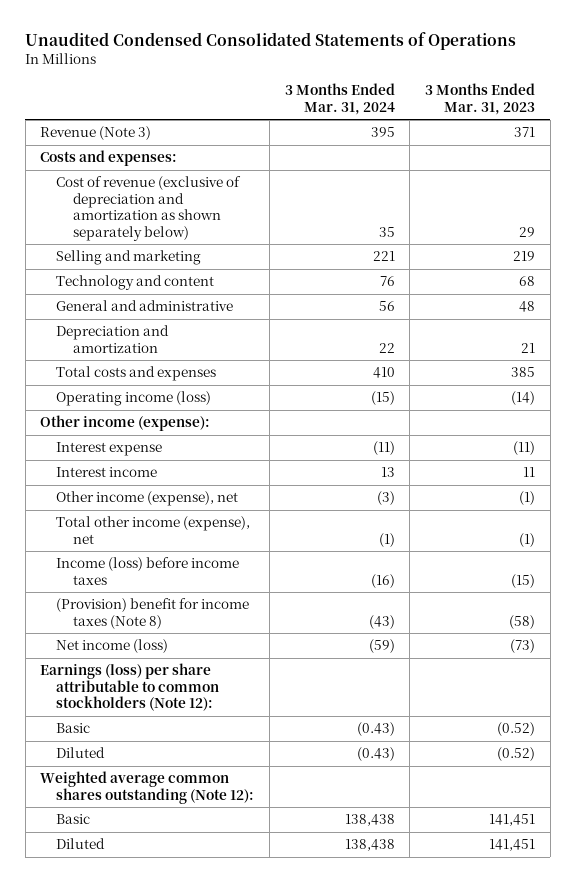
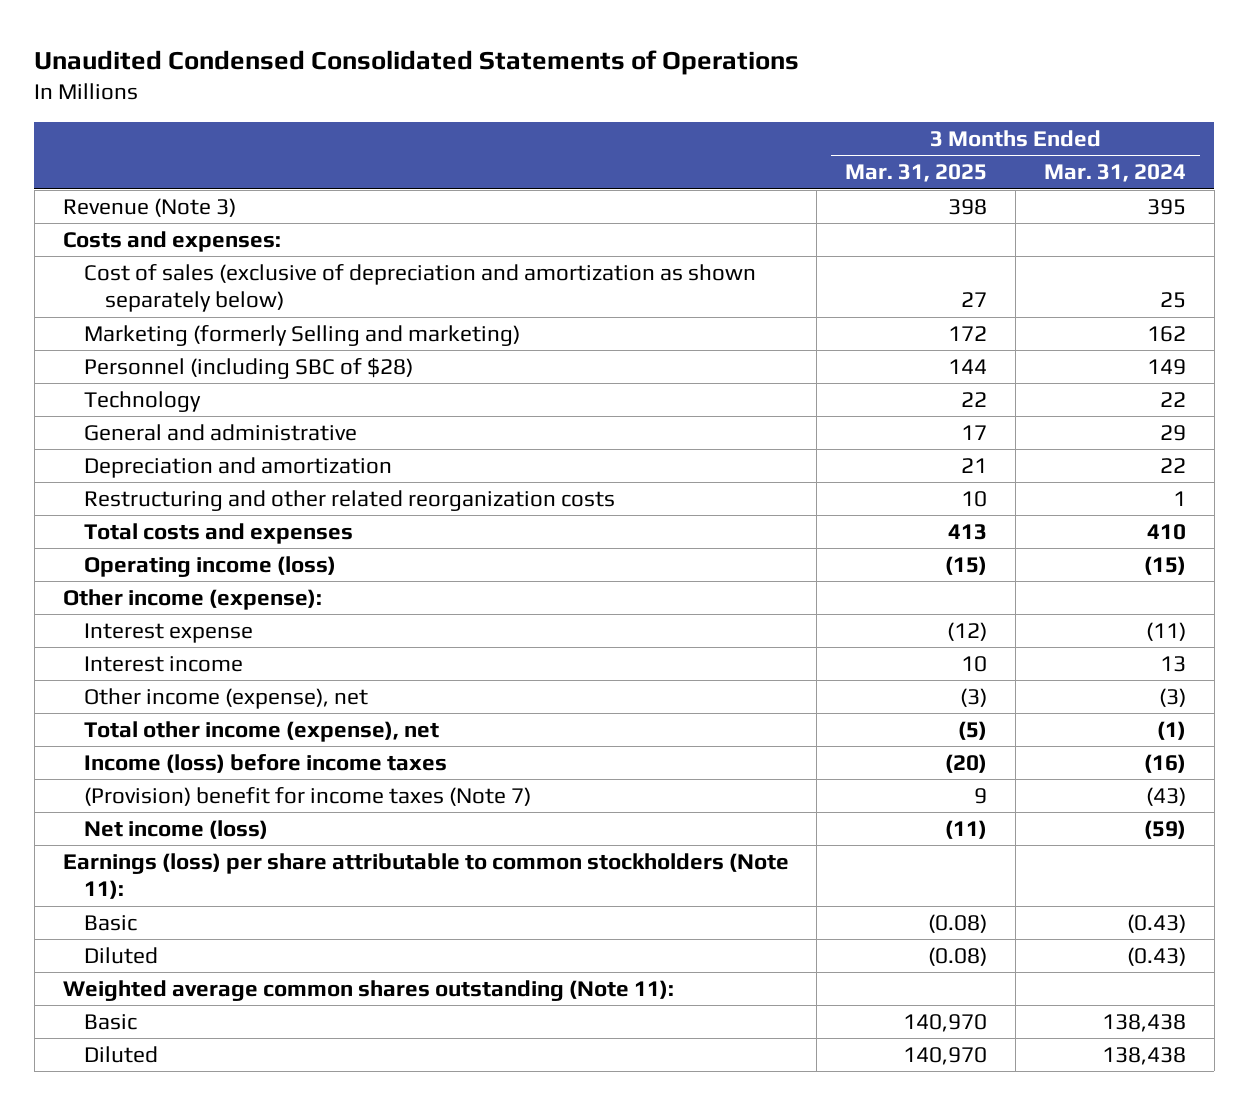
- | 3 Months Ended Mar. 31, 2024 | 3 Months Ended Mar. 31, 2023
+ | 3 Months Ended Mar. 31, 2025 | 3 Months Ended Mar. 31, 2024
- Cost of revenue (exclusive of depreciation and amortization as shown separately below) | 35 | 29
- Selling and marketing | 221 | 219
- Technology and content | 76 | 68
- General and administrative | 56 | 48
+ Cost of sales (exclusive of depreciation and amortization as shown separately below) | 27 | 25
+ Marketing (formerly Selling and marketing) | 172 | 162
+ Personnel (including SBC of $28) | 144 | 149
+ Technology | 22 | 22
+ General and administrative | 17 | 29
+ Restructuring and other related reorganization costs | 10 | 1
- (Provision) benefit for income taxes (Note 8) | (43) | (58)
+ (Provision) benefit for income taxes (Note 7) | 9 | (43)
- Earnings (loss) per share attributable to common stockholders (Note 12):
+ Earnings (loss) per share attributable to common stockholders (Note 11):
- Weighted average common shares outstanding (Note 12):
+ Weighted average common shares outstanding (Note 11):

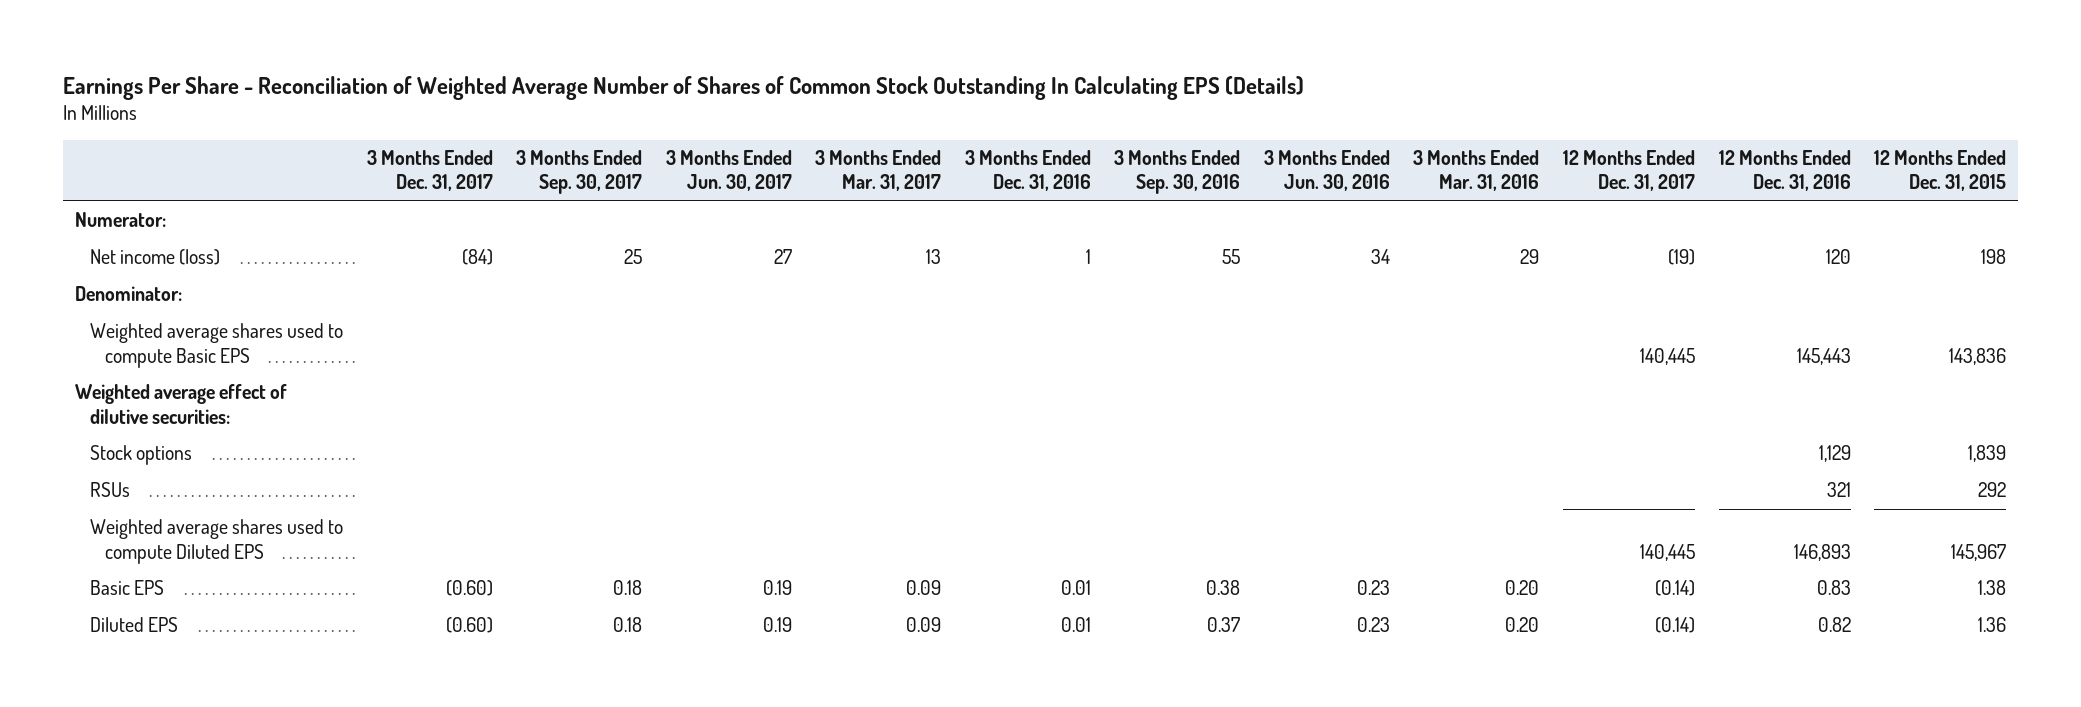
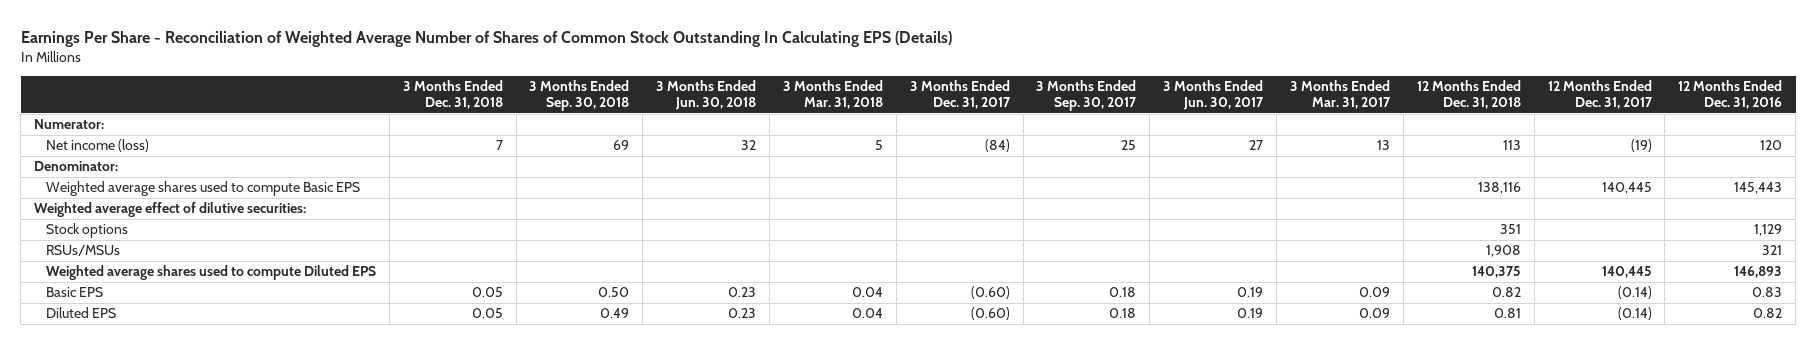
- | 3 Months Ended Dec. 31, 2017 | 3 Months Ended Sep. 30, 2017 | 3 Months Ended Jun. 30, 2017 | 3 Months Ended Mar. 31, 2017 | 3 Months Ended Dec. 31, 2016 | 3 Months Ended Sep. 30, 2016 | 3 Months Ended Jun. 30, 2016 | 3 Months Ended Mar. 31, 2016 | 12 Months Ended Dec. 31, 2017 | 12 Months Ended Dec. 31, 2016 | 12 Months Ended Dec. 31, 2015
+ | 3 Months Ended Dec. 31, 2018 | 3 Months Ended Sep. 30, 2018 | 3 Months Ended Jun. 30, 2018 | 3 Months Ended Mar. 31, 2018 | 3 Months Ended Dec. 31, 2017 | 3 Months Ended Sep. 30, 2017 | 3 Months Ended Jun. 30, 2017 | 3 Months Ended Mar. 31, 2017 | 12 Months Ended Dec. 31, 2018 | 12 Months Ended Dec. 31, 2017 | 12 Months Ended Dec. 31, 2016
- RSUs | | | | | | | | | | 321 | 292
+ RSUs/MSUs | | | | | | | | | 1,908 | | 321

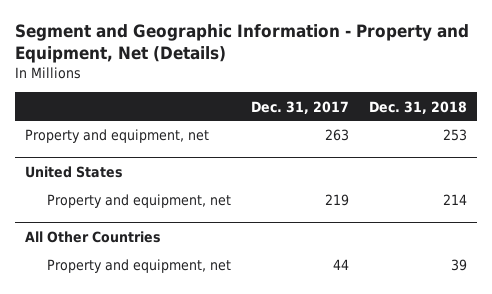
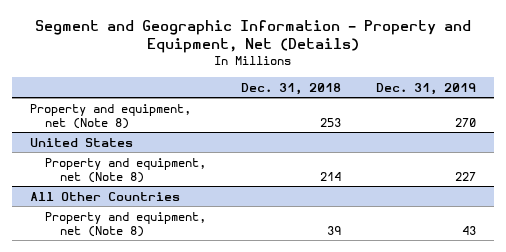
- | Dec. 31, 2017 | Dec. 31, 2018
+ | Dec. 31, 2018 | Dec. 31, 2019
- Property and equipment, net | 263 | 253
+ Property and equipment, net (Note 8) | 253 | 270
@ United States
- Property and equipment, net | 219 | 214
+ Property and equipment, net (Note 8) | 214 | 227
@ All Other Countries
- Property and equipment, net | 44 | 39
+ Property and equipment, net (Note 8) | 39 | 43

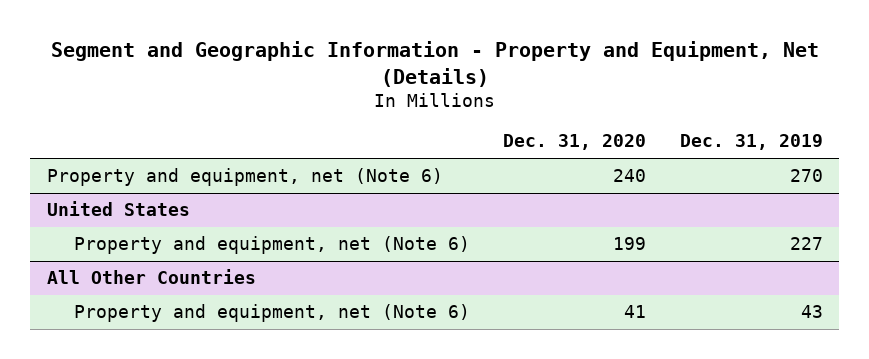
- | Dec. 31, 2018 | Dec. 31, 2019
+ | Dec. 31, 2020 | Dec. 31, 2019
- Property and equipment, net (Note 8) | 253 | 270
+ Property and equipment, net (Note 6) | 240 | 270
@ United States
- Property and equipment, net (Note 8) | 214 | 227
+ Property and equipment, net (Note 6) | 199 | 227
@ All Other Countries
- Property and equipment, net (Note 8) | 39 | 43
+ Property and equipment, net (Note 6) | 41 | 43

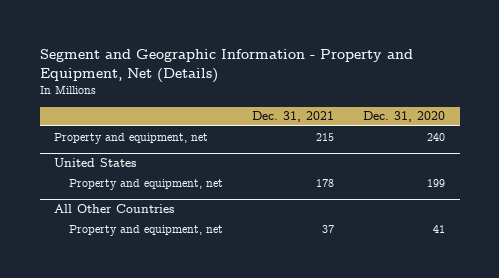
- | Dec. 31, 2020 | Dec. 31, 2019
+ | Dec. 31, 2021 | Dec. 31, 2020
- Property and equipment, net (Note 6) | 240 | 270
+ Property and equipment, net | 215 | 240
@ United States
- Property and equipment, net (Note 6) | 199 | 227
+ Property and equipment, net | 178 | 199
@ All Other Countries
- Property and equipment, net (Note 6) | 41 | 43
+ Property and equipment, net | 37 | 41

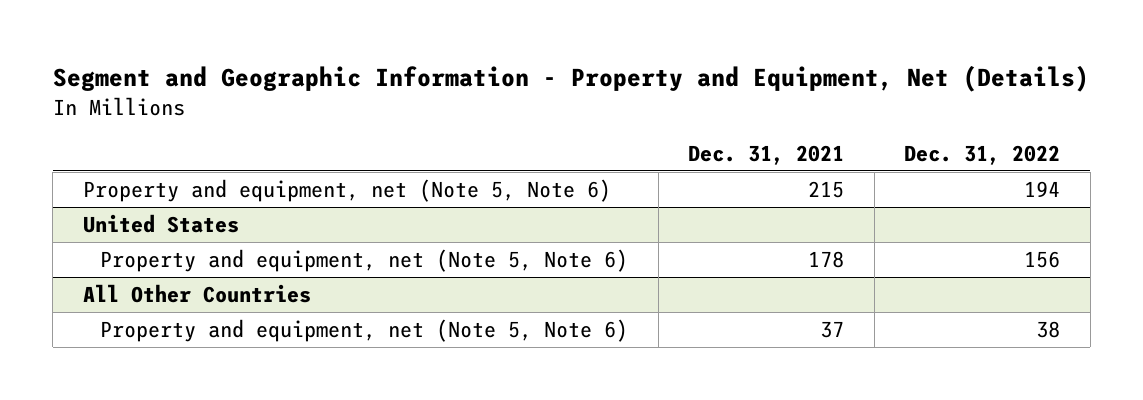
- | Dec. 31, 2021 | Dec. 31, 2020
+ | Dec. 31, 2021 | Dec. 31, 2022
- Property and equipment, net | 215 | 240
+ Property and equipment, net (Note 5, Note 6) | 215 | 194
@ United States
- Property and equipment, net | 178 | 199
+ Property and equipment, net (Note 5, Note 6) | 178 | 156
@ All Other Countries
- Property and equipment, net | 37 | 41
+ Property and equipment, net (Note 5, Note 6) | 37 | 38

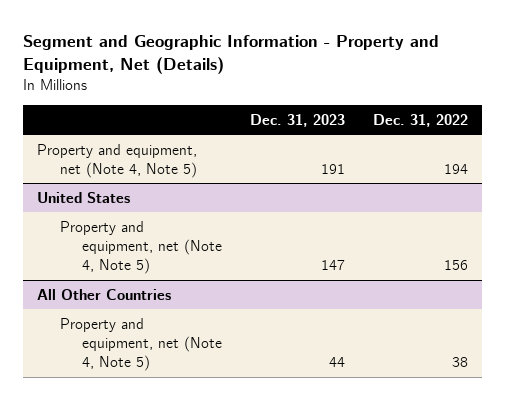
- | Dec. 31, 2021 | Dec. 31, 2022
+ | Dec. 31, 2023 | Dec. 31, 2022
- Property and equipment, net (Note 5, Note 6) | 215 | 194
+ Property and equipment, net (Note 4, Note 5) | 191 | 194
@ United States
- Property and equipment, net (Note 5, Note 6) | 178 | 156
+ Property and equipment, net (Note 4, Note 5) | 147 | 156
@ All Other Countries
- Property and equipment, net (Note 5, Note 6) | 37 | 38
+ Property and equipment, net (Note 4, Note 5) | 44 | 38

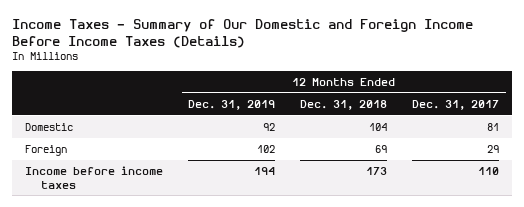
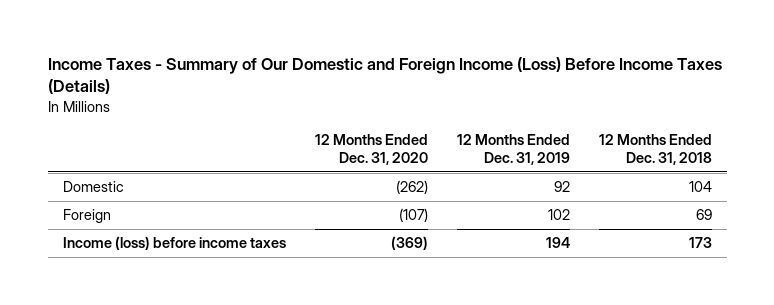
- Income Taxes - Summary of Our Domestic and Foreign Income Before Income Taxes (Details)
+ Income Taxes - Summary of Our Domestic and Foreign Income (Loss) Before Income Taxes (Details)
- | 12 Months Ended Dec. 31, 2019 | 12 Months Ended Dec. 31, 2018 | 12 Months Ended Dec. 31, 2017
+ | 12 Months Ended Dec. 31, 2020 | 12 Months Ended Dec. 31, 2019 | 12 Months Ended Dec. 31, 2018
- Income before income taxes | 194 | 173 | 110
+ Income (loss) before income taxes | (369) | 194 | 173

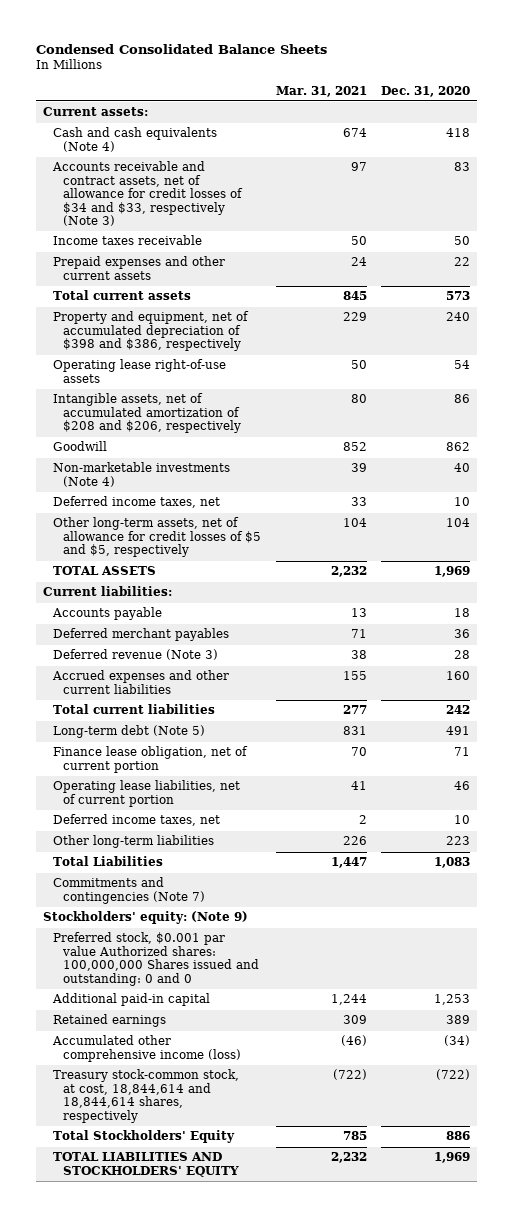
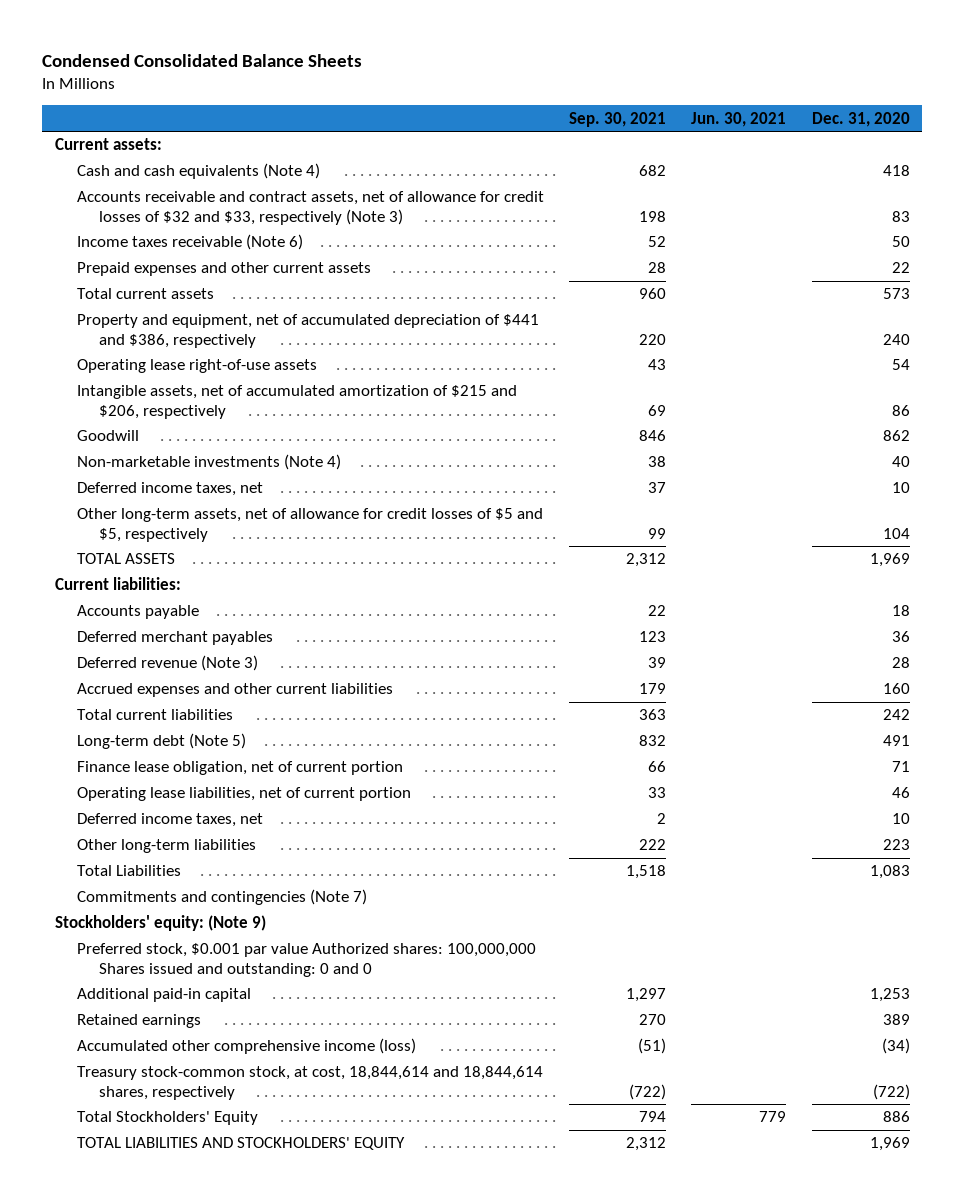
- | Mar. 31, 2021 | Dec. 31, 2020
+ | Sep. 30, 2021 | Jun. 30, 2021 | Dec. 31, 2020
- Accounts receivable and contract assets, net of allowance for credit losses of $34 and $33, respectively (Note 3) | 97 | 83
- Income taxes receivable | 50 | 50
+ Accounts receivable and contract assets, net of allowance for credit losses of $32 and $33, respectively (Note 3) | 198 | | 83
+ Income taxes receivable (Note 6) | 52 | | 50
- Property and equipment, net of accumulated depreciation of $398 and $386, respectively | 229 | 240
+ Property and equipment, net of accumulated depreciation of $441 and $386, respectively | 220 | | 240
- Intangible assets, net of accumulated amortization of $208 and $206, respectively | 80 | 86
+ Intangible assets, net of accumulated amortization of $215 and $206, respectively | 69 | | 86

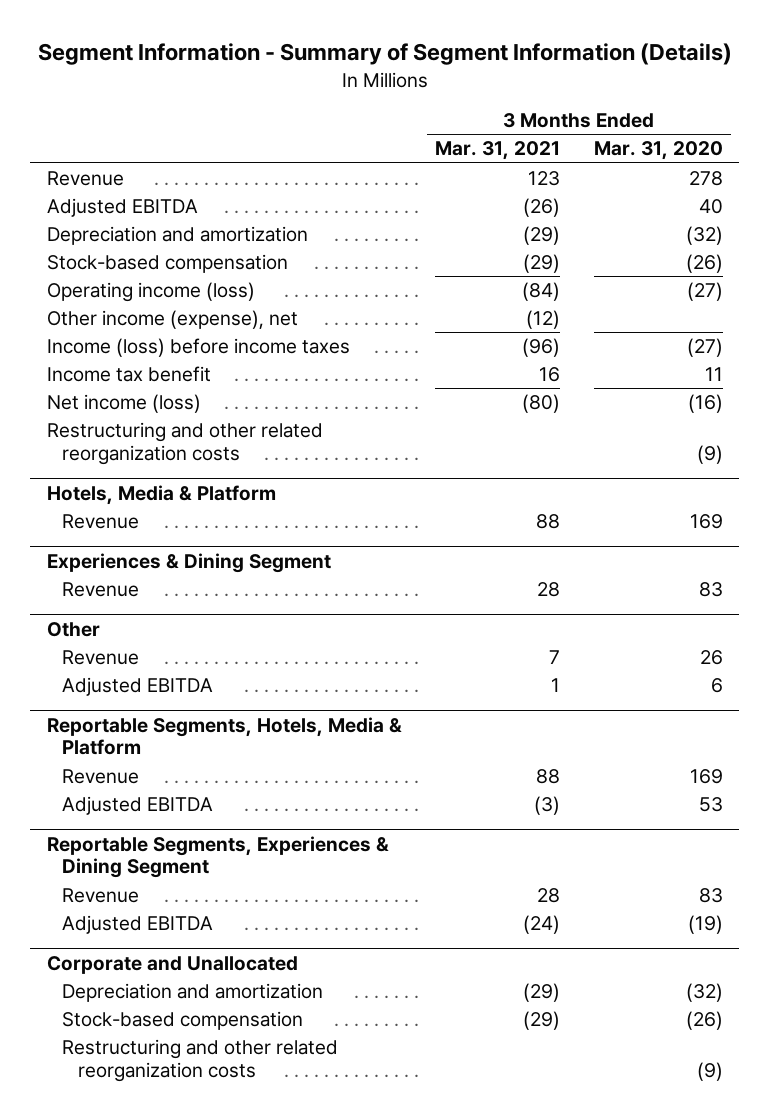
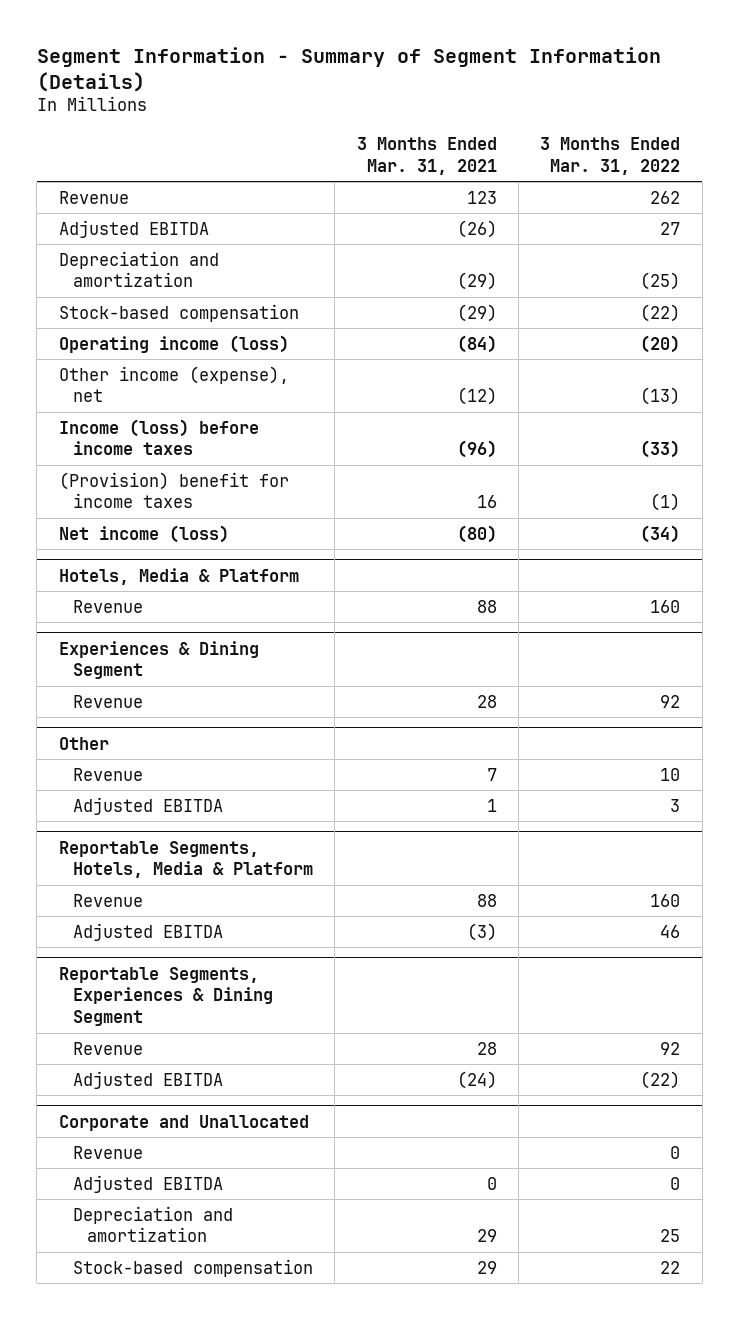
- | 3 Months Ended Mar. 31, 2021 | 3 Months Ended Mar. 31, 2020
+ | 3 Months Ended Mar. 31, 2021 | 3 Months Ended Mar. 31, 2022
- Income tax benefit | 16 | 11
+ (Provision) benefit for income taxes | 16 | (1)
- Restructuring and other related reorganization costs | | (9)
@ Corporate and Unallocated
- Depreciation and amortization | (29) | (32)
- Stock-based compensation | (29) | (26)
- Restructuring and other related reorganization costs | | (9)
+ Revenue | | 0
+ Adjusted EBITDA | 0 | 0
+ Depreciation and amortization | 29 | 25
+ Stock-based compensation | 29 | 22

